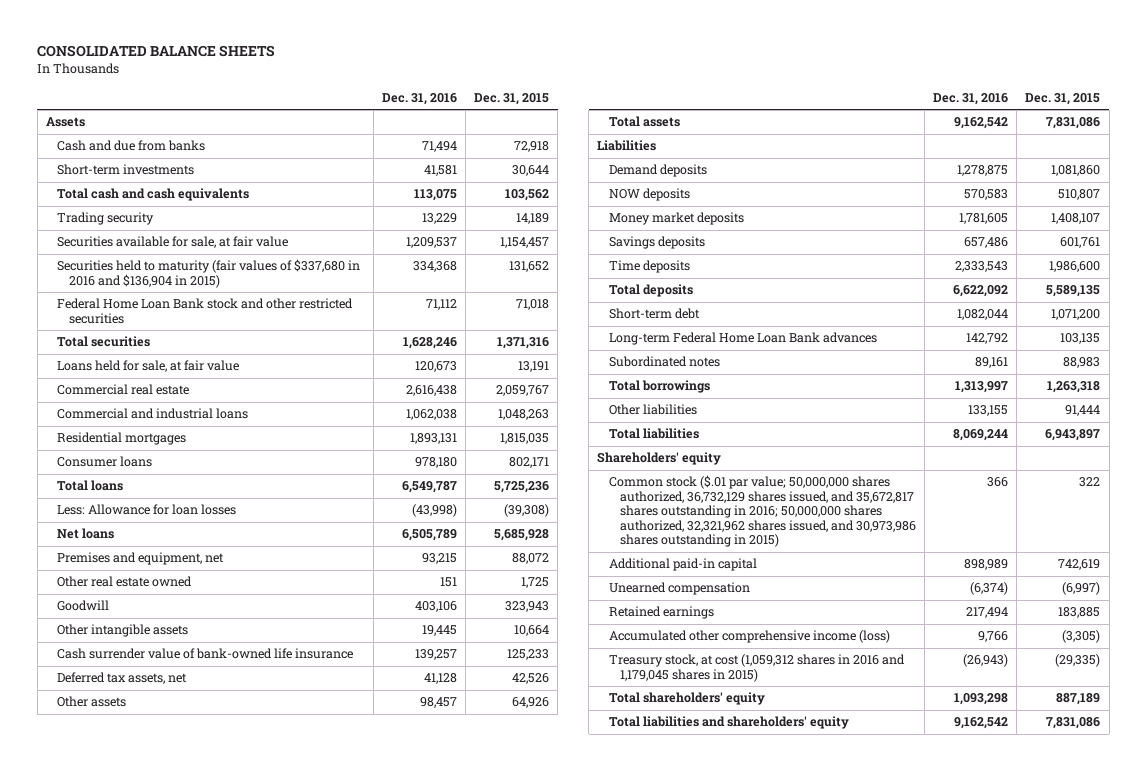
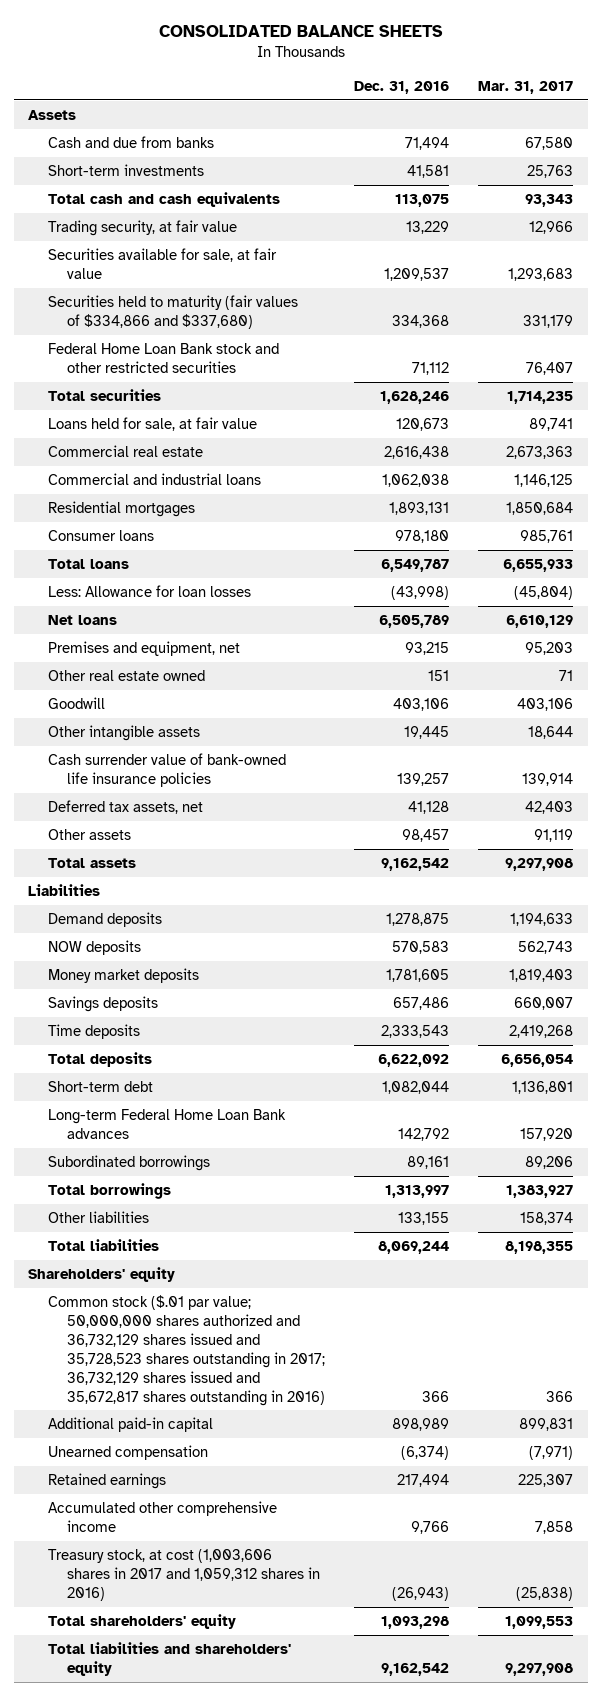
- | Dec. 31, 2016 | Dec. 31, 2015
+ | Dec. 31, 2016 | Mar. 31, 2017
- Trading security | 13,229 | 14,189
+ Trading security, at fair value | 13,229 | 12,966
- Securities held to maturity (fair values of $337,680 in 2016 and $136,904 in 2015) | 334,368 | 131,652
+ Securities held to maturity (fair values of $334,866 and $337,680) | 334,368 | 331,179
- Cash surrender value of bank-owned life insurance | 139,257 | 125,233
+ Cash surrender value of bank-owned life insurance policies | 139,257 | 139,914
- Subordinated notes | 89,161 | 88,983
+ Subordinated borrowings | 89,161 | 89,206
- Common stock ($.01 par value; 50,000,000 shares authorized, 36,732,129 shares issued, and 35,672,817 shares outstanding in 2016; 50,000,000 shares authorized, 32,321,962 shares issued, and 30,973,986 shares outstanding in 2015) | 366 | 322
+ Common stock ($.01 par value; 50,000,000 shares authorized and 36,732,129 shares issued and 35,728,523 shares outstanding in 2017; 36,732,129 shares issued and 35,672,817 shares outstanding in 2016) | 366 | 366
- Accumulated other comprehensive income (loss) | 9,766 | (3,305)
- Treasury stock, at cost (1,059,312 shares in 2016 and 1,179,045 shares in 2015) | (26,943) | (29,335)
+ Accumulated other comprehensive income | 9,766 | 7,858
+ Treasury stock, at cost (1,003,606 shares in 2017 and 1,059,312 shares in 2016) | (26,943) | (25,838)

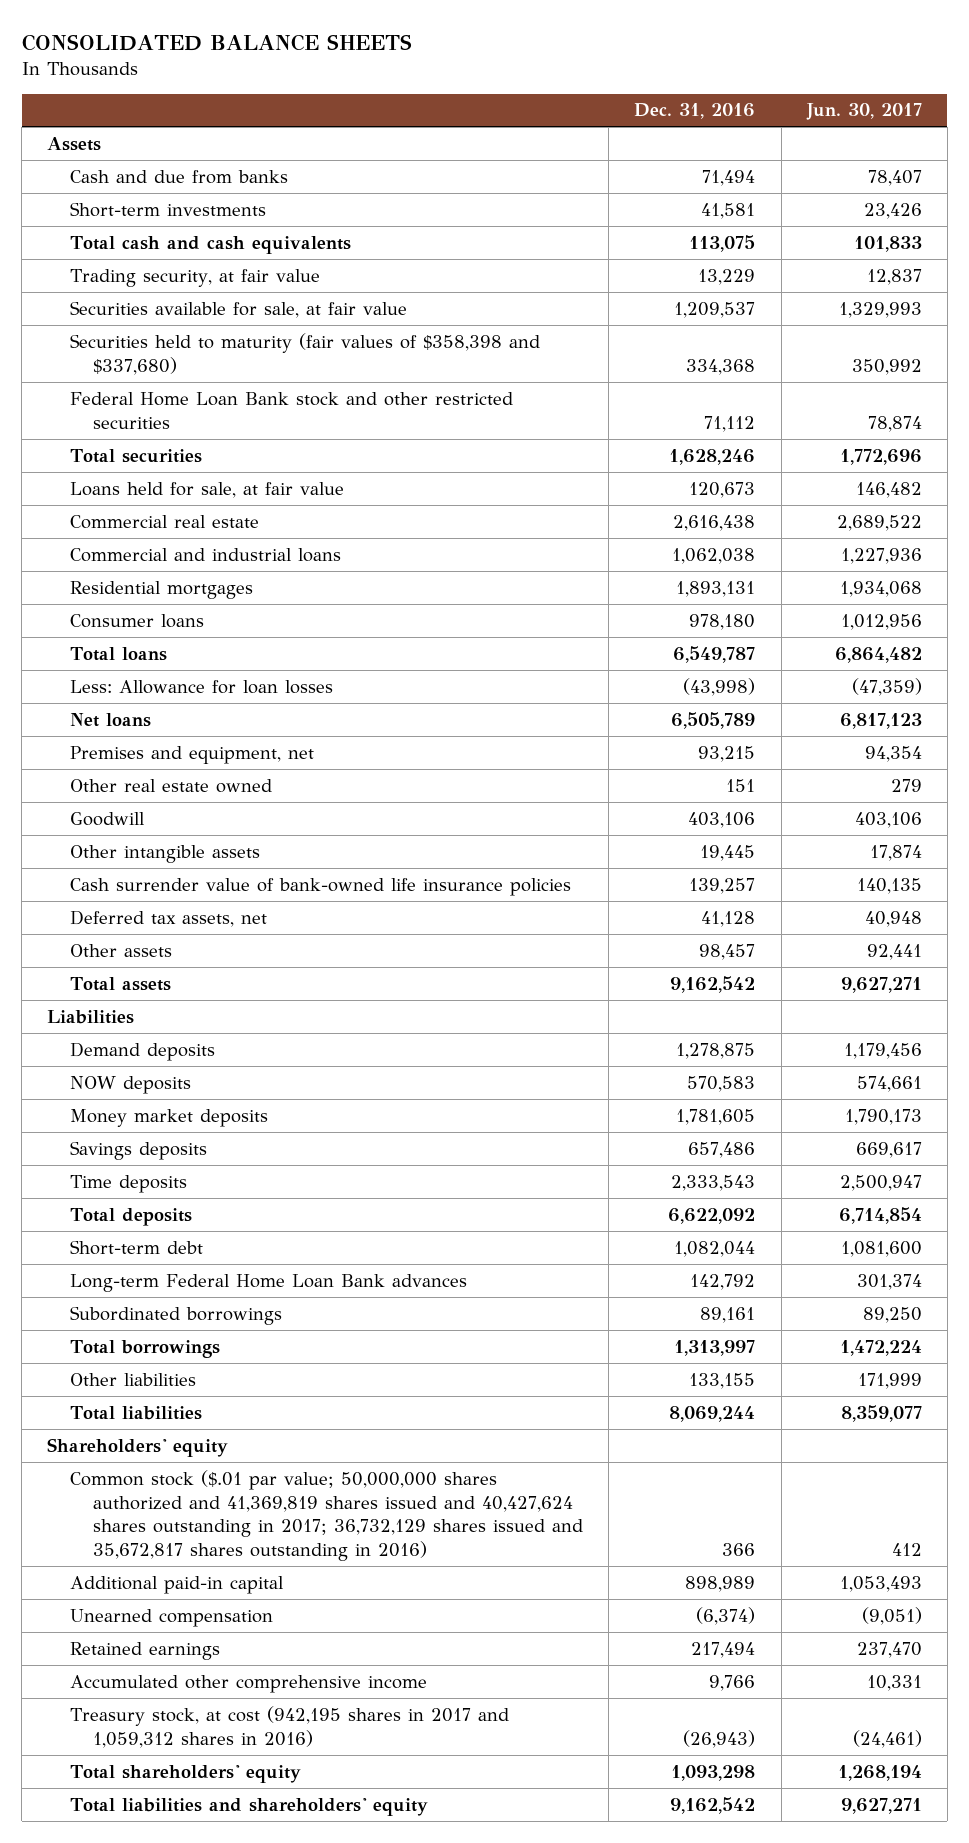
- | Dec. 31, 2016 | Mar. 31, 2017
+ | Dec. 31, 2016 | Jun. 30, 2017
- Securities held to maturity (fair values of $334,866 and $337,680) | 334,368 | 331,179
+ Securities held to maturity (fair values of $358,398 and $337,680) | 334,368 | 350,992
- Common stock ($.01 par value; 50,000,000 shares authorized and 36,732,129 shares issued and 35,728,523 shares outstanding in 2017; 36,732,129 shares issued and 35,672,817 shares outstanding in 2016) | 366 | 366
+ Common stock ($.01 par value; 50,000,000 shares authorized and 41,369,819 shares issued and 40,427,624 shares outstanding in 2017; 36,732,129 shares issued and 35,672,817 shares outstanding in 2016) | 366 | 412
- Treasury stock, at cost (1,003,606 shares in 2017 and 1,059,312 shares in 2016) | (26,943) | (25,838)
+ Treasury stock, at cost (942,195 shares in 2017 and 1,059,312 shares in 2016) | (26,943) | (24,461)

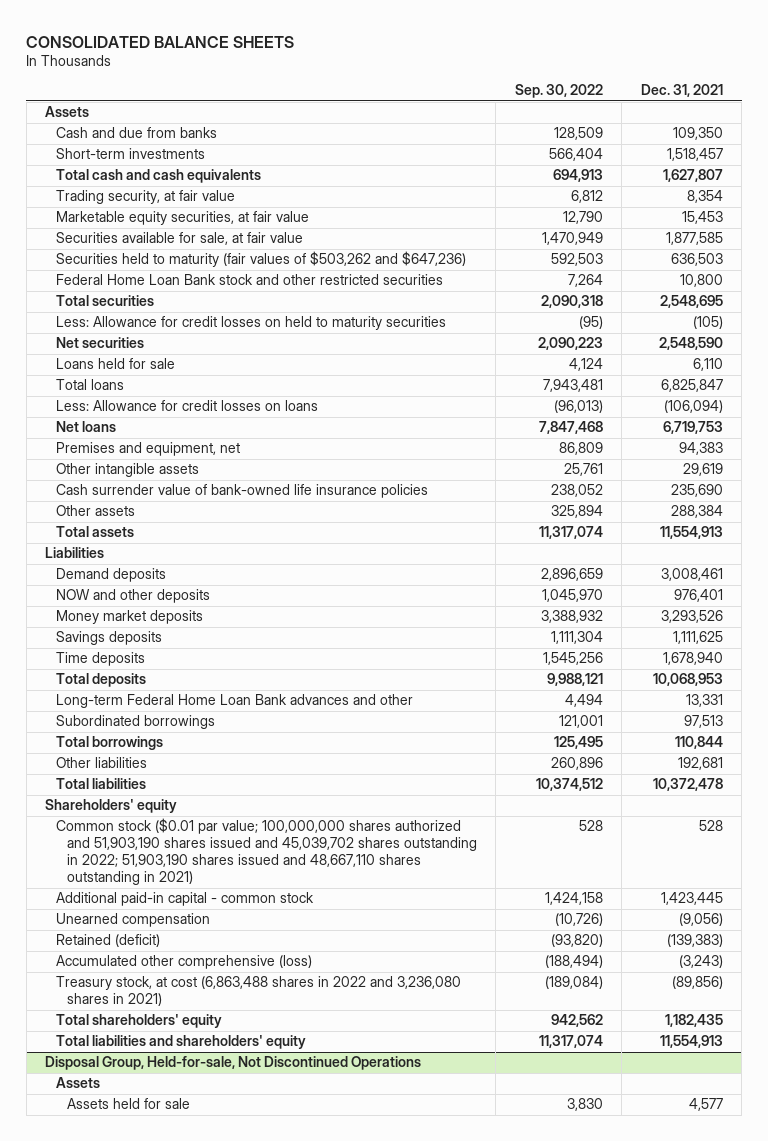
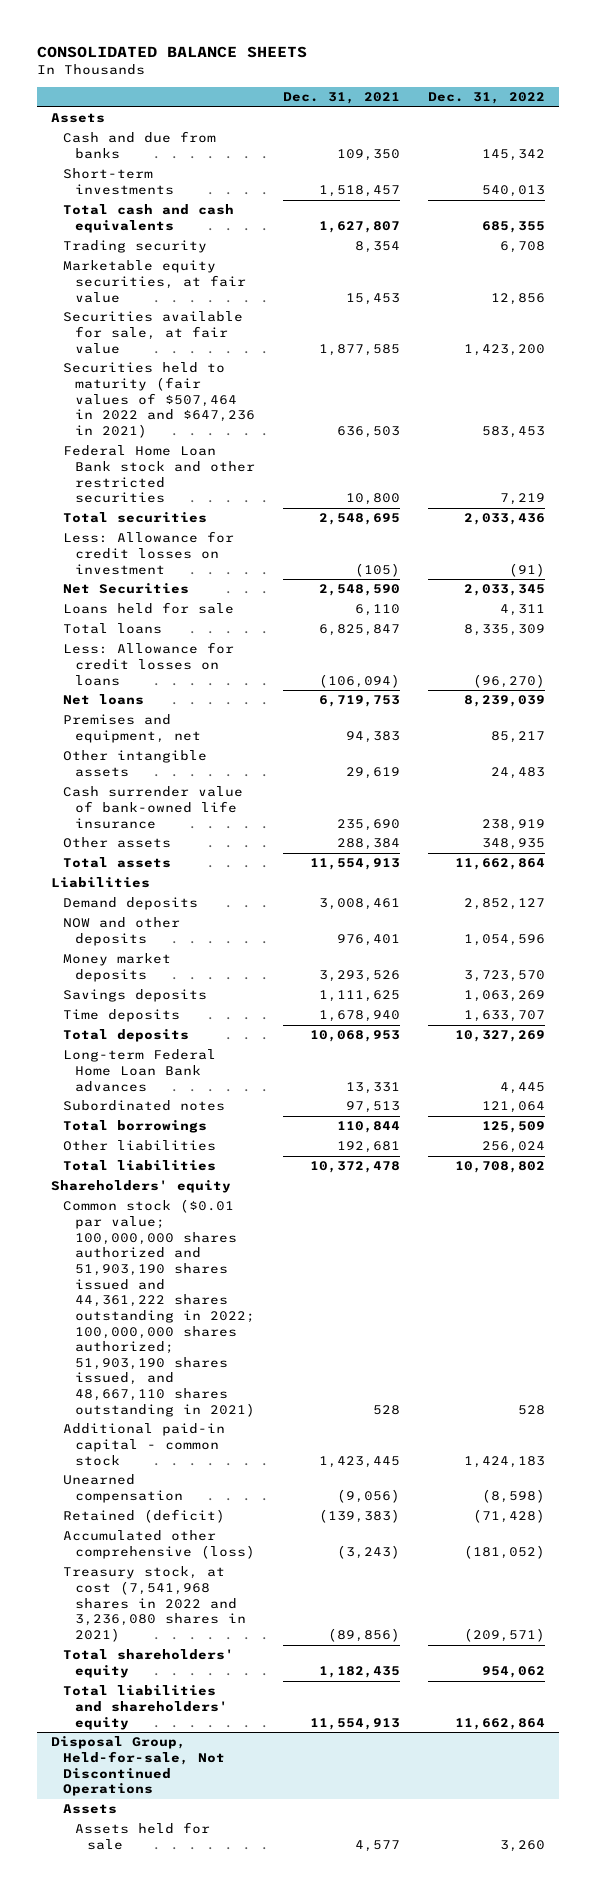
- | Sep. 30, 2022 | Dec. 31, 2021
+ | Dec. 31, 2021 | Dec. 31, 2022
- Trading security, at fair value | 6,812 | 8,354
+ Trading security | 8,354 | 6,708
- Securities held to maturity (fair values of $503,262 and $647,236) | 592,503 | 636,503
+ Securities held to maturity (fair values of $507,464 in 2022 and $647,236 in 2021) | 636,503 | 583,453
- Less: Allowance for credit losses on held to maturity securities | (95) | (105)
- Net securities | 2,090,223 | 2,548,590
+ Less: Allowance for credit losses on investment | (105) | (91)
+ Net Securities | 2,548,590 | 2,033,345
- Cash surrender value of bank-owned life insurance policies | 238,052 | 235,690
+ Cash surrender value of bank-owned life insurance | 235,690 | 238,919
- Long-term Federal Home Loan Bank advances and other | 4,494 | 13,331
- Subordinated borrowings | 121,001 | 97,513
+ Long-term Federal Home Loan Bank advances | 13,331 | 4,445
+ Subordinated notes | 97,513 | 121,064
- Common stock ($0.01 par value; 100,000,000 shares authorized and 51,903,190 shares issued and 45,039,702 shares outstanding in 2022; 51,903,190 shares issued and 48,667,110 shares outstanding in 2021) | 528 | 528
+ Common stock ($0.01 par value; 100,000,000 shares authorized and 51,903,190 shares issued and 44,361,222 shares outstanding in 2022; 100,000,000 shares authorized; 51,903,190 shares issued, and 48,667,110 shares outstanding in 2021) | 528 | 528
- Treasury stock, at cost (6,863,488 shares in 2022 and 3,236,080 shares in 2021) | (189,084) | (89,856)
+ Treasury stock, at cost (7,541,968 shares in 2022 and 3,236,080 shares in 2021) | (89,856) | (209,571)

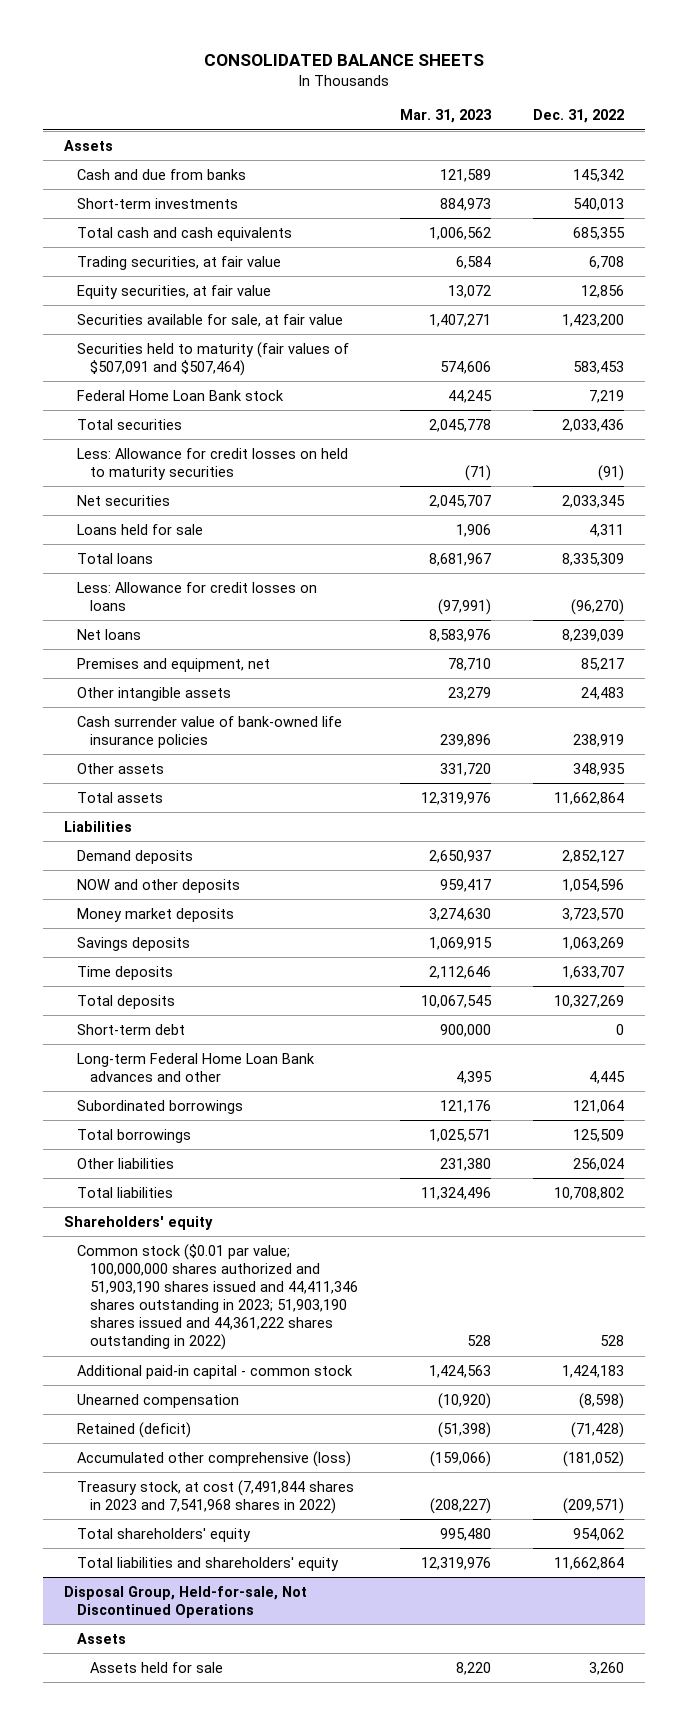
- | Dec. 31, 2021 | Dec. 31, 2022
+ | Mar. 31, 2023 | Dec. 31, 2022
- Trading security | 8,354 | 6,708
- Marketable equity securities, at fair value | 15,453 | 12,856
+ Trading securities, at fair value | 6,584 | 6,708
+ Equity securities, at fair value | 13,072 | 12,856
- Securities held to maturity (fair values of $507,464 in 2022 and $647,236 in 2021) | 636,503 | 583,453
- Federal Home Loan Bank stock and other restricted securities | 10,800 | 7,219
+ Securities held to maturity (fair values of $507,091 and $507,464) | 574,606 | 583,453
+ Federal Home Loan Bank stock | 44,245 | 7,219
- Less: Allowance for credit losses on investment | (105) | (91)
- Net Securities | 2,548,590 | 2,033,345
+ Less: Allowance for credit losses on held to maturity securities | (71) | (91)
+ Net securities | 2,045,707 | 2,033,345
- Cash surrender value of bank-owned life insurance | 235,690 | 238,919
+ Cash surrender value of bank-owned life insurance policies | 239,896 | 238,919
- Long-term Federal Home Loan Bank advances | 13,331 | 4,445
- Subordinated notes | 97,513 | 121,064
+ Short-term debt | 900,000 | 0
+ Long-term Federal Home Loan Bank advances and other | 4,395 | 4,445
+ Subordinated borrowings | 121,176 | 121,064
- Common stock ($0.01 par value; 100,000,000 shares authorized and 51,903,190 shares issued and 44,361,222 shares outstanding in 2022; 100,000,000 shares authorized; 51,903,190 shares issued, and 48,667,110 shares outstanding in 2021) | 528 | 528
+ Common stock ($0.01 par value; 100,000,000 shares authorized and 51,903,190 shares issued and 44,411,346 shares outstanding in 2023; 51,903,190 shares issued and 44,361,222 shares outstanding in 2022) | 528 | 528
- Treasury stock, at cost (7,541,968 shares in 2022 and 3,236,080 shares in 2021) | (89,856) | (209,571)
+ Treasury stock, at cost (7,491,844 shares in 2023 and 7,541,968 shares in 2022) | (208,227) | (209,571)

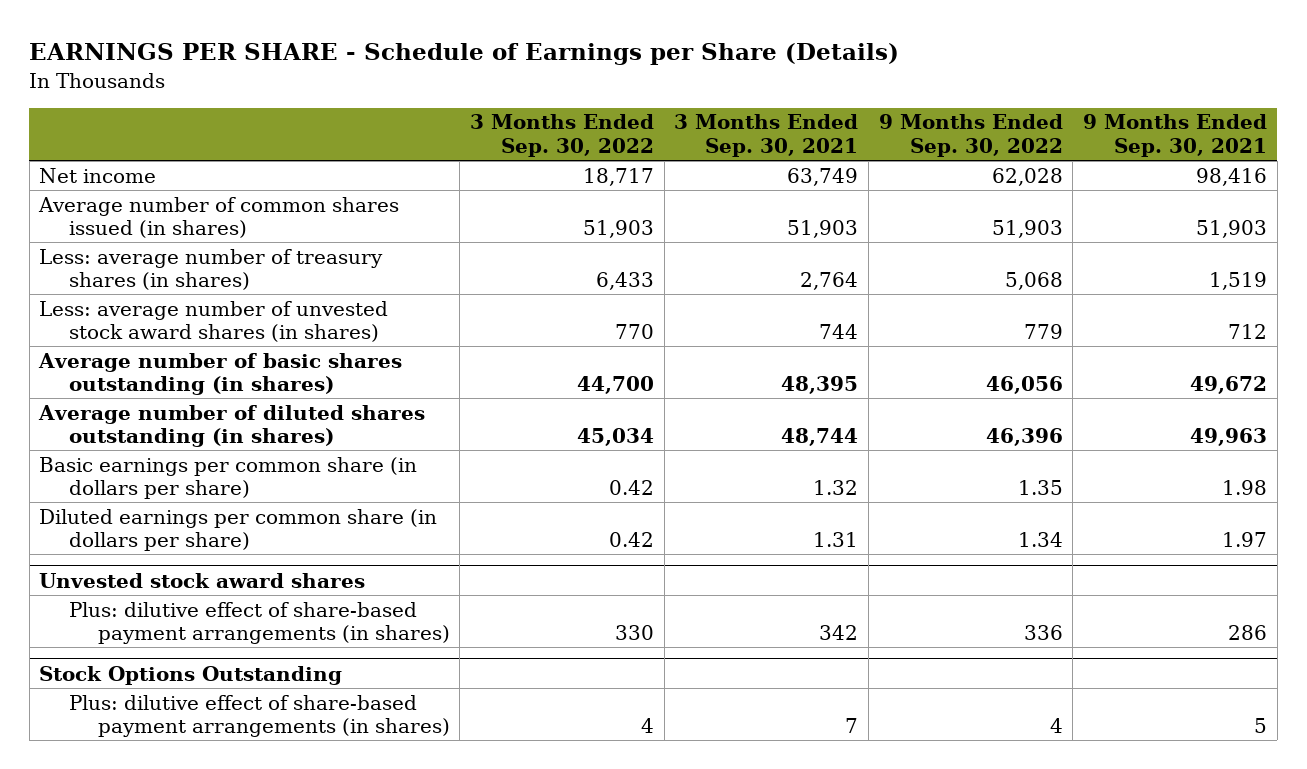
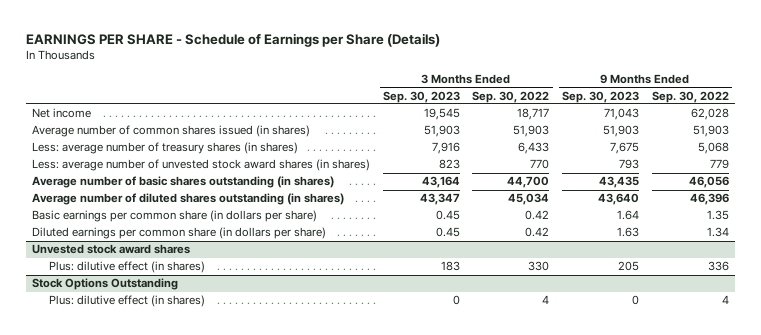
- | 3 Months Ended Sep. 30, 2022 | 3 Months Ended Sep. 30, 2021 | 9 Months Ended Sep. 30, 2022 | 9 Months Ended Sep. 30, 2021
+ | 3 Months Ended Sep. 30, 2023 | 3 Months Ended Sep. 30, 2022 | 9 Months Ended Sep. 30, 2023 | 9 Months Ended Sep. 30, 2022
@ Unvested stock award shares
- Plus: dilutive effect of share-based payment arrangements (in shares) | 330 | 342 | 336 | 286
+ Plus: dilutive effect (in shares) | 183 | 330 | 205 | 336
@ Stock Options Outstanding
- Plus: dilutive effect of share-based payment arrangements (in shares) | 4 | 7 | 4 | 5
+ Plus: dilutive effect (in shares) | 0 | 4 | 0 | 4

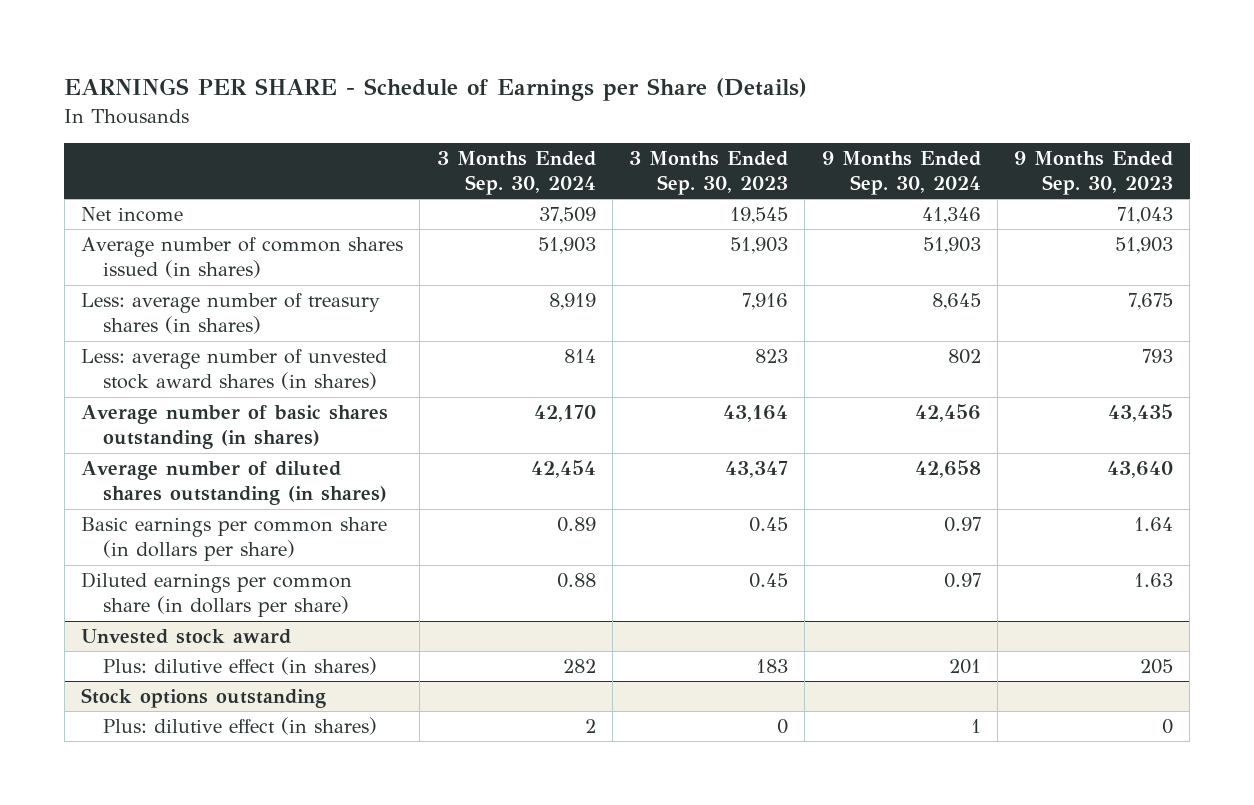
- | 3 Months Ended Sep. 30, 2023 | 3 Months Ended Sep. 30, 2022 | 9 Months Ended Sep. 30, 2023 | 9 Months Ended Sep. 30, 2022
+ | 3 Months Ended Sep. 30, 2024 | 3 Months Ended Sep. 30, 2023 | 9 Months Ended Sep. 30, 2024 | 9 Months Ended Sep. 30, 2023
- Unvested stock award shares
+ Unvested stock award
- Stock Options Outstanding
+ Stock options outstanding

